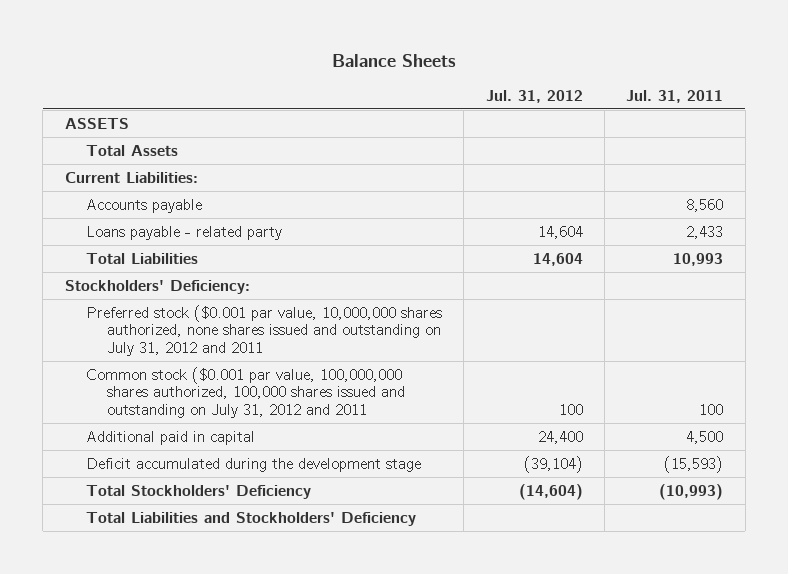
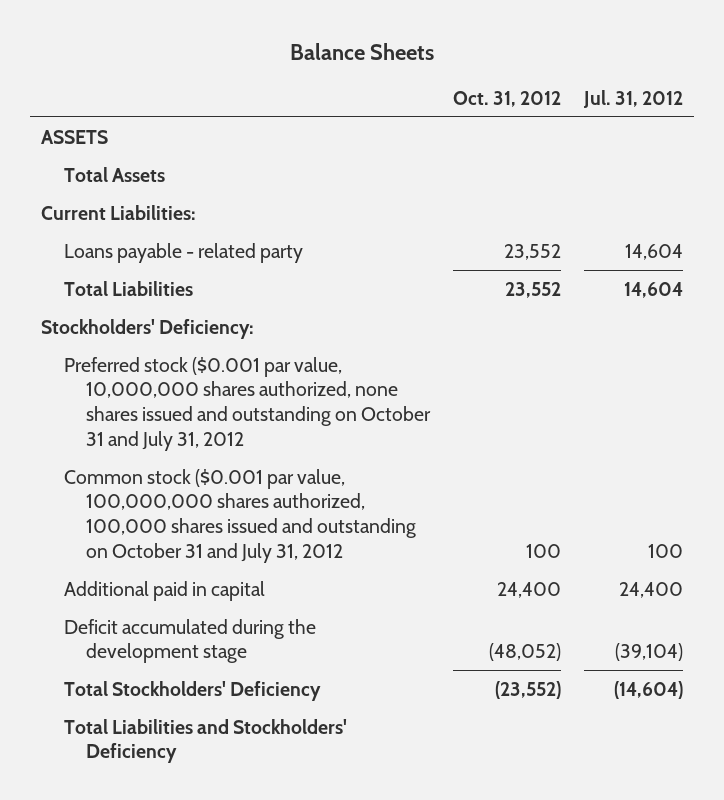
- | Jul. 31, 2012 | Jul. 31, 2011
+ | Oct. 31, 2012 | Jul. 31, 2012
- Accounts payable | | 8,560
- Preferred stock ($0.001 par value, 10,000,000 shares authorized, none shares issued and outstanding on July 31, 2012 and 2011
- Common stock ($0.001 par value, 100,000,000 shares authorized, 100,000 shares issued and outstanding on July 31, 2012 and 2011 | 100 | 100
+ Preferred stock ($0.001 par value, 10,000,000 shares authorized, none shares issued and outstanding on October 31 and July 31, 2012
+ Common stock ($0.001 par value, 100,000,000 shares authorized, 100,000 shares issued and outstanding on October 31 and July 31, 2012 | 100 | 100

